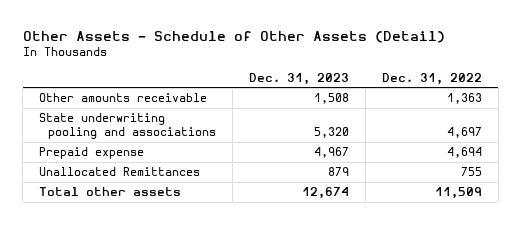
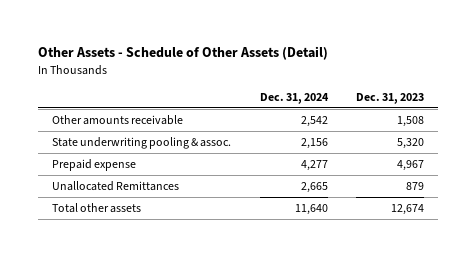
- | Dec. 31, 2023 | Dec. 31, 2022
+ | Dec. 31, 2024 | Dec. 31, 2023
- State underwriting pooling and associations | 5,320 | 4,697
+ State underwriting pooling & assoc. | 2,156 | 5,320

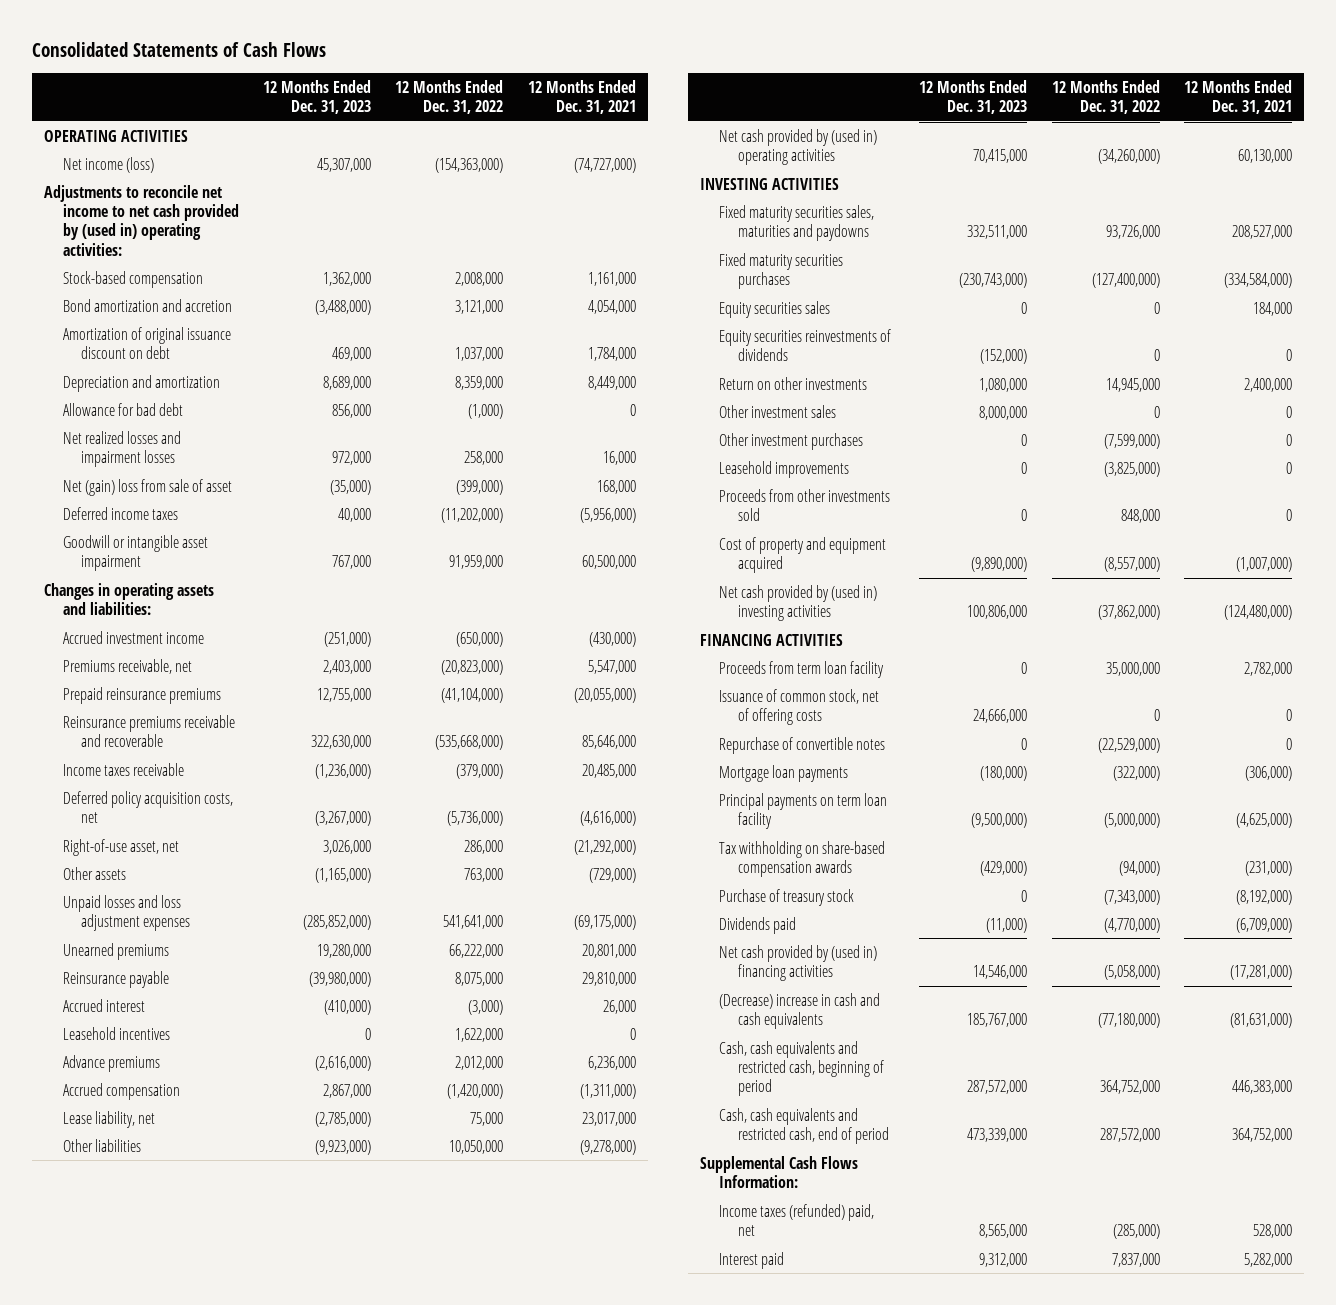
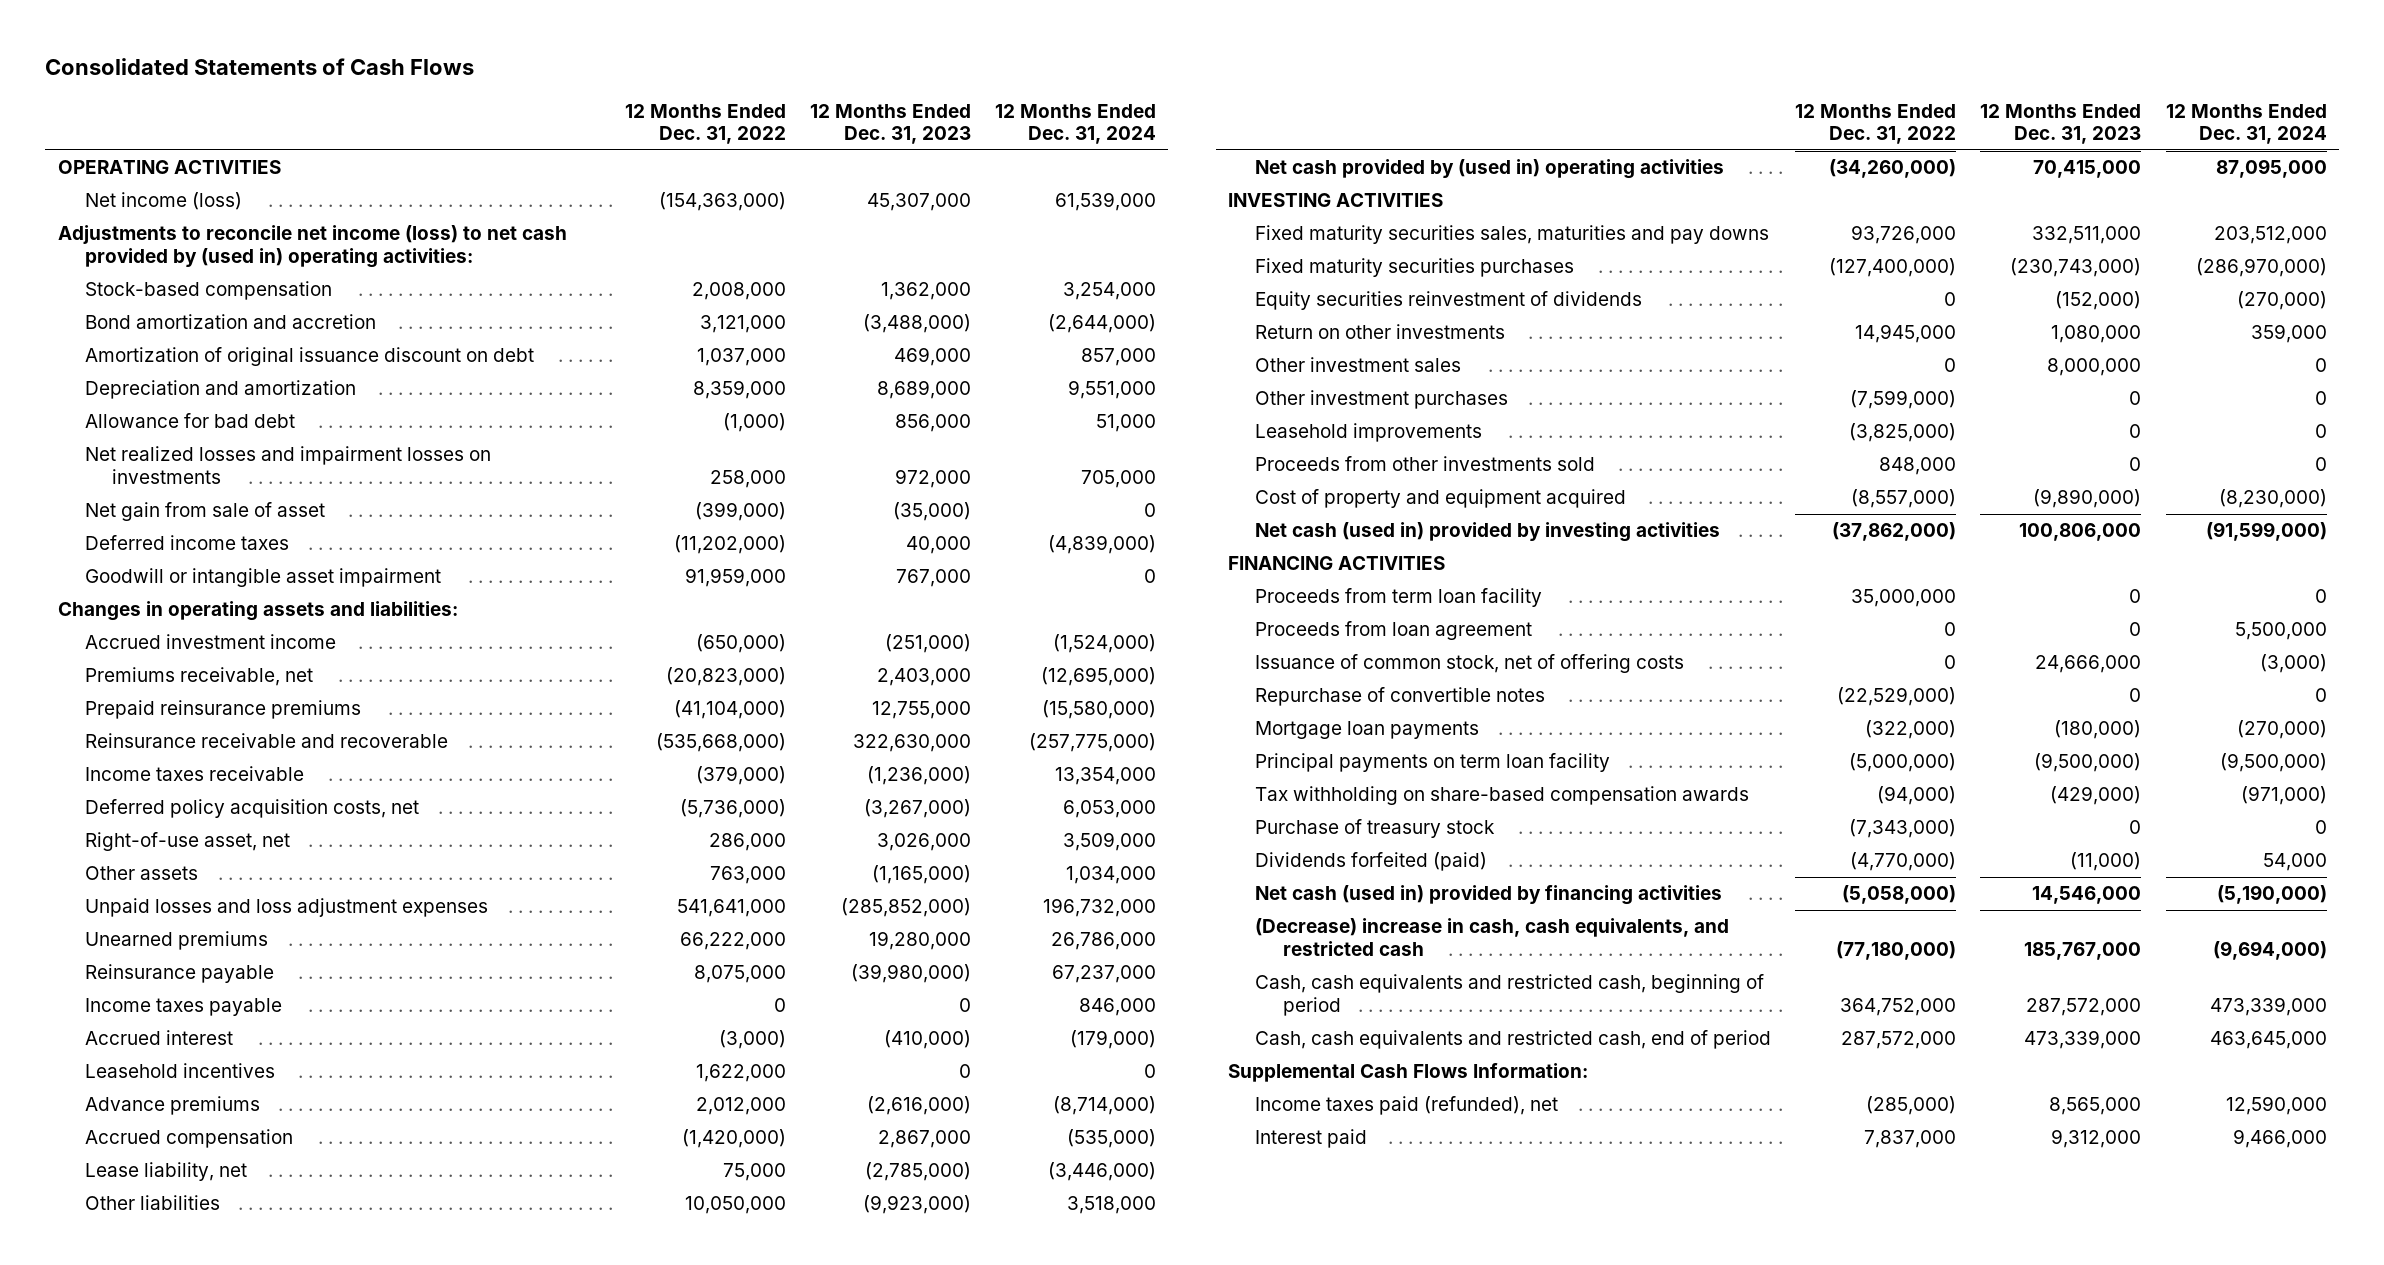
- | 12 Months Ended Dec. 31, 2023 | 12 Months Ended Dec. 31, 2022 | 12 Months Ended Dec. 31, 2021
+ | 12 Months Ended Dec. 31, 2022 | 12 Months Ended Dec. 31, 2023 | 12 Months Ended Dec. 31, 2024
- Adjustments to reconcile net income to net cash provided by (used in) operating activities:
+ Adjustments to reconcile net income (loss) to net cash provided by (used in) operating activities:
- Net realized losses and impairment losses | 972,000 | 258,000 | 16,000
- Net (gain) loss from sale of asset | (35,000) | (399,000) | 168,000
+ Net realized losses and impairment losses on investments | 258,000 | 972,000 | 705,000
+ Net gain from sale of asset | (399,000) | (35,000) | 0
- Reinsurance premiums receivable and recoverable | 322,630,000 | (535,668,000) | 85,646,000
+ Reinsurance receivable and recoverable | (535,668,000) | 322,630,000 | (257,775,000)
+ Income taxes payable | 0 | 0 | 846,000
- Fixed maturity securities sales, maturities and paydowns | 332,511,000 | 93,726,000 | 208,527,000
+ Fixed maturity securities sales, maturities and pay downs | 93,726,000 | 332,511,000 | 203,512,000
- Equity securities sales | 0 | 0 | 184,000
- Equity securities reinvestments of dividends | (152,000) | 0 | 0
+ Equity securities reinvestment of dividends | 0 | (152,000) | (270,000)
- Net cash provided by (used in) investing activities | 100,806,000 | (37,862,000) | (124,480,000)
+ Net cash (used in) provided by investing activities | (37,862,000) | 100,806,000 | (91,599,000)
+ Proceeds from loan agreement | 0 | 0 | 5,500,000
- Dividends paid | (11,000) | (4,770,000) | (6,709,000)
- Net cash provided by (used in) financing activities | 14,546,000 | (5,058,000) | (17,281,000)
- (Decrease) increase in cash and cash equivalents | 185,767,000 | (77,180,000) | (81,631,000)
+ Dividends forfeited (paid) | (4,770,000) | (11,000) | 54,000
+ Net cash (used in) provided by financing activities | (5,058,000) | 14,546,000 | (5,190,000)
+ (Decrease) increase in cash, cash equivalents, and restricted cash | (77,180,000) | 185,767,000 | (9,694,000)
- Income taxes (refunded) paid, net | 8,565,000 | (285,000) | 528,000
+ Income taxes paid (refunded), net | (285,000) | 8,565,000 | 12,590,000

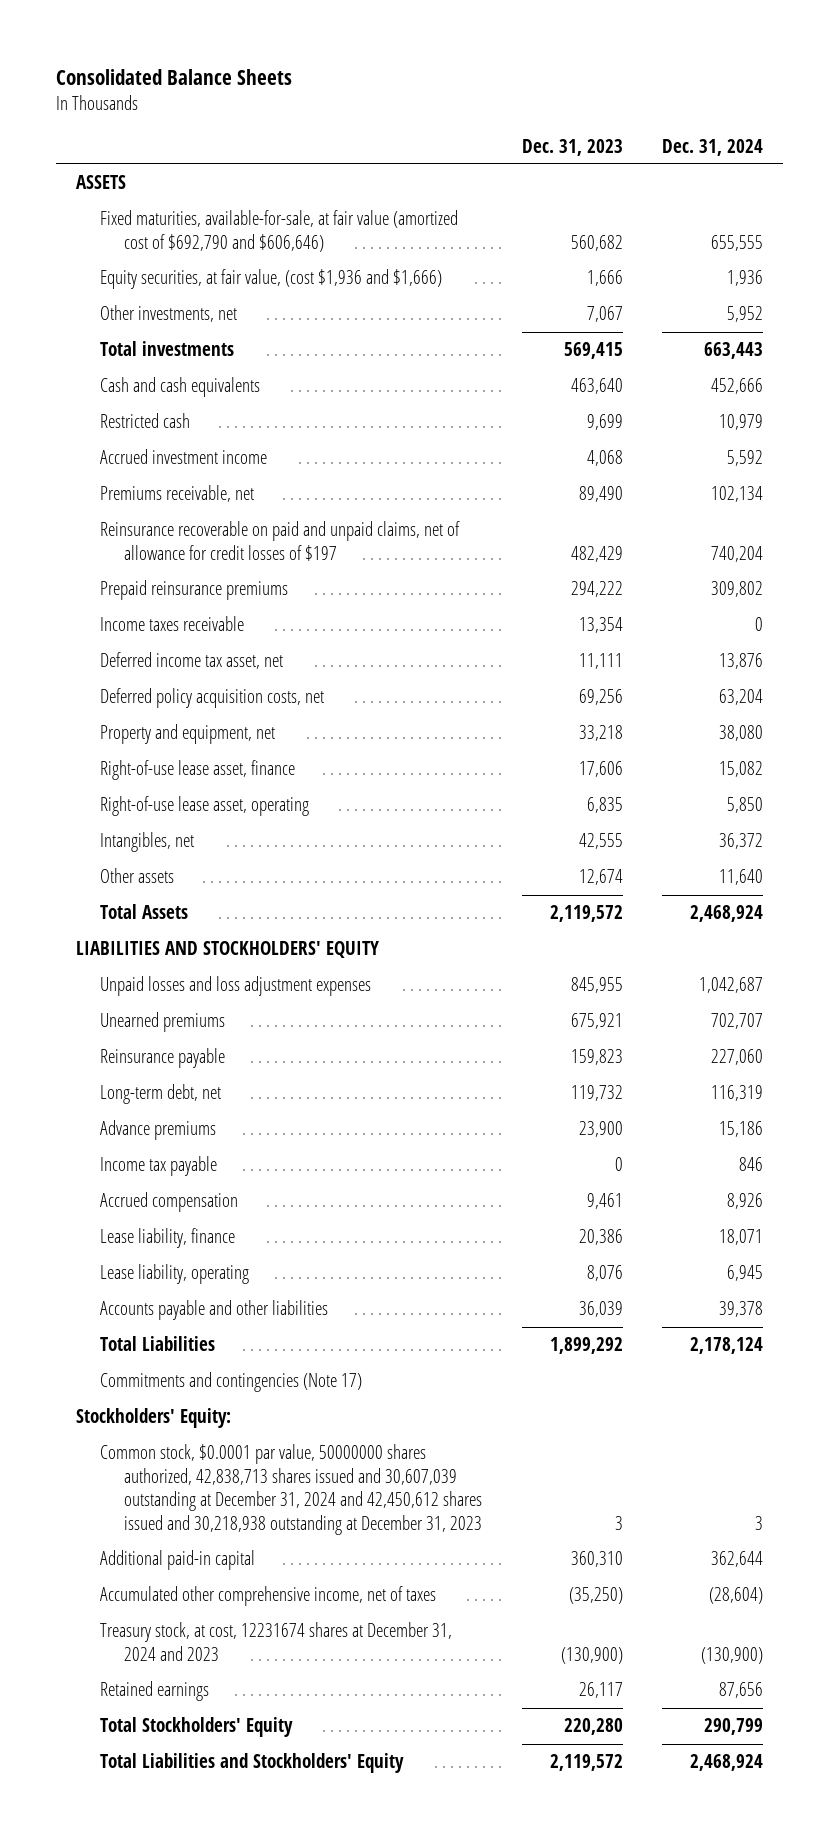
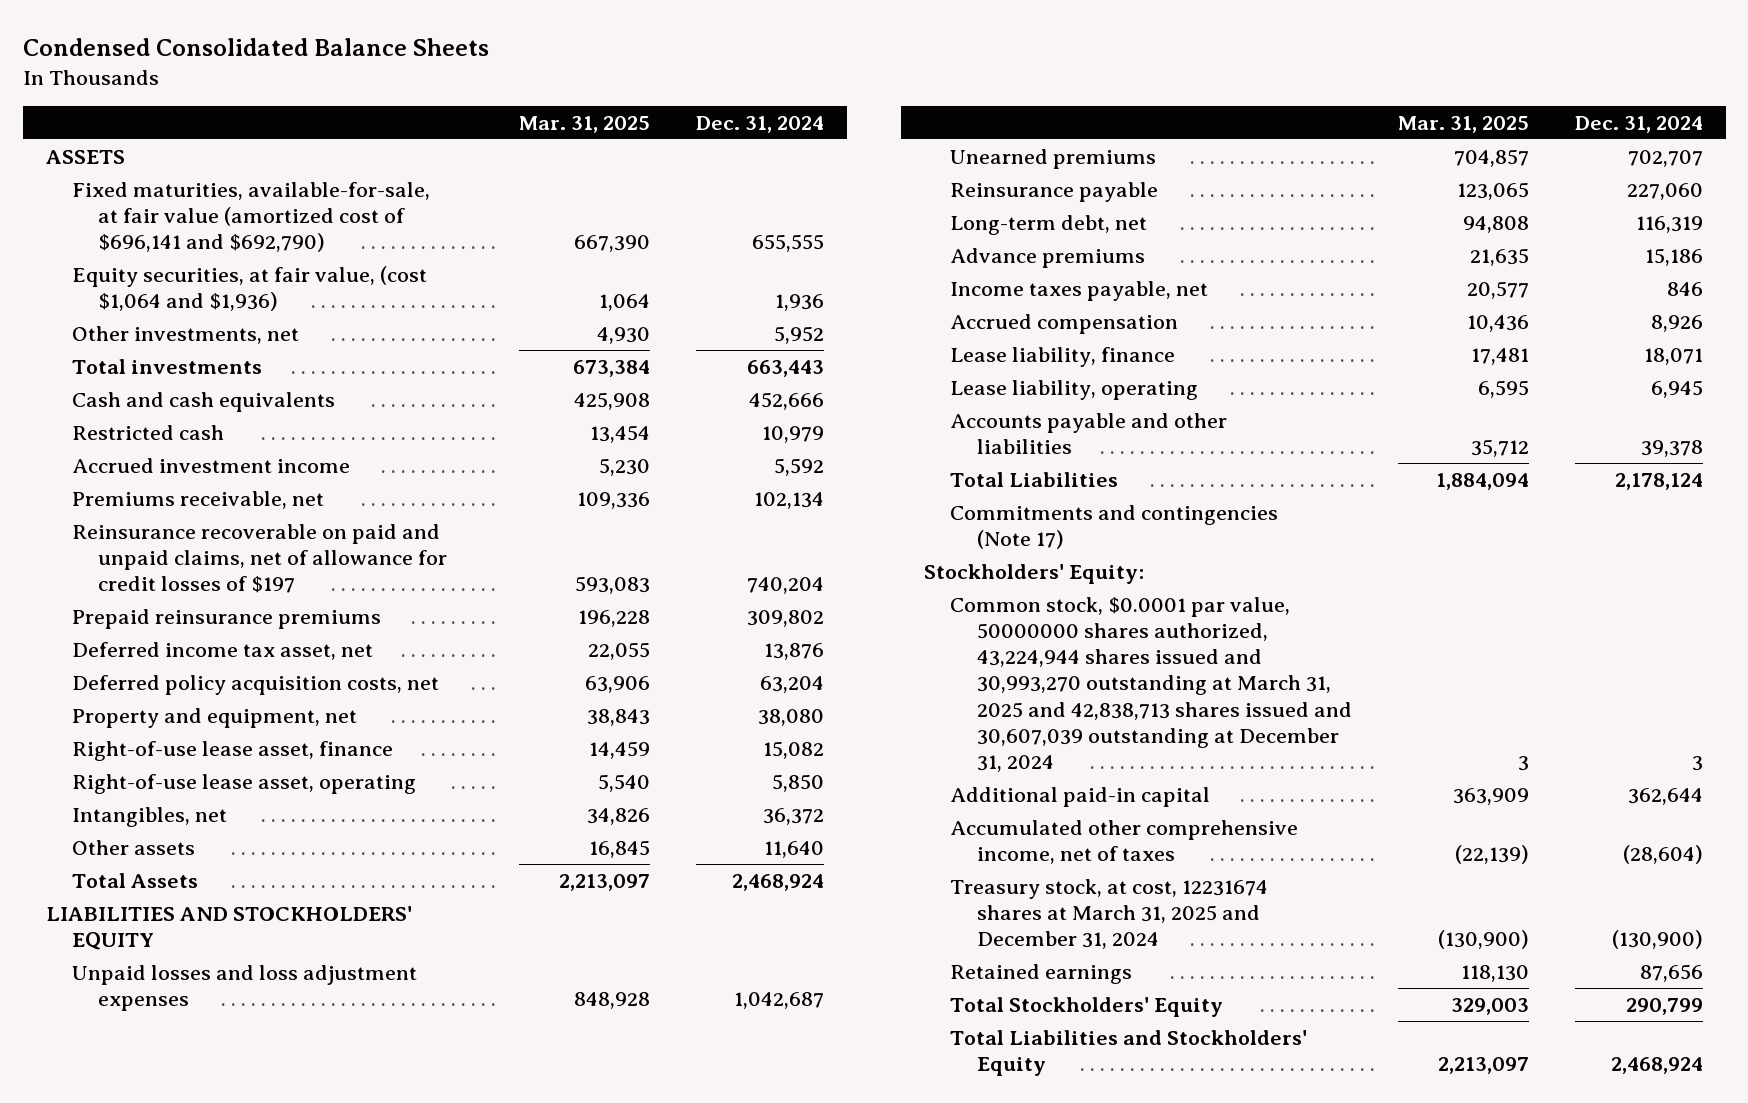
- Consolidated Balance Sheets
+ Condensed Consolidated Balance Sheets
- | Dec. 31, 2023 | Dec. 31, 2024
+ | Mar. 31, 2025 | Dec. 31, 2024
- Fixed maturities, available-for-sale, at fair value (amortized cost of $692,790 and $606,646) | 560,682 | 655,555
- Equity securities, at fair value, (cost $1,936 and $1,666) | 1,666 | 1,936
+ Fixed maturities, available-for-sale, at fair value (amortized cost of $696,141 and $692,790) | 667,390 | 655,555
+ Equity securities, at fair value, (cost $1,064 and $1,936) | 1,064 | 1,936
- Income taxes receivable | 13,354 | 0
- Income tax payable | 0 | 846
+ Income taxes payable, net | 20,577 | 846
- Common stock, $0.0001 par value, 50000000 shares authorized, 42,838,713 shares issued and 30,607,039 outstanding at December 31, 2024 and 42,450,612 shares issued and 30,218,938 outstanding at December 31, 2023 | 3 | 3
+ Common stock, $0.0001 par value, 50000000 shares authorized, 43,224,944 shares issued and 30,993,270 outstanding at March 31, 2025 and 42,838,713 shares issued and 30,607,039 outstanding at December 31, 2024 | 3 | 3
- Treasury stock, at cost, 12231674 shares at December 31, 2024 and 2023 | (130,900) | (130,900)
+ Treasury stock, at cost, 12231674 shares at March 31, 2025 and December 31, 2024 | (130,900) | (130,900)

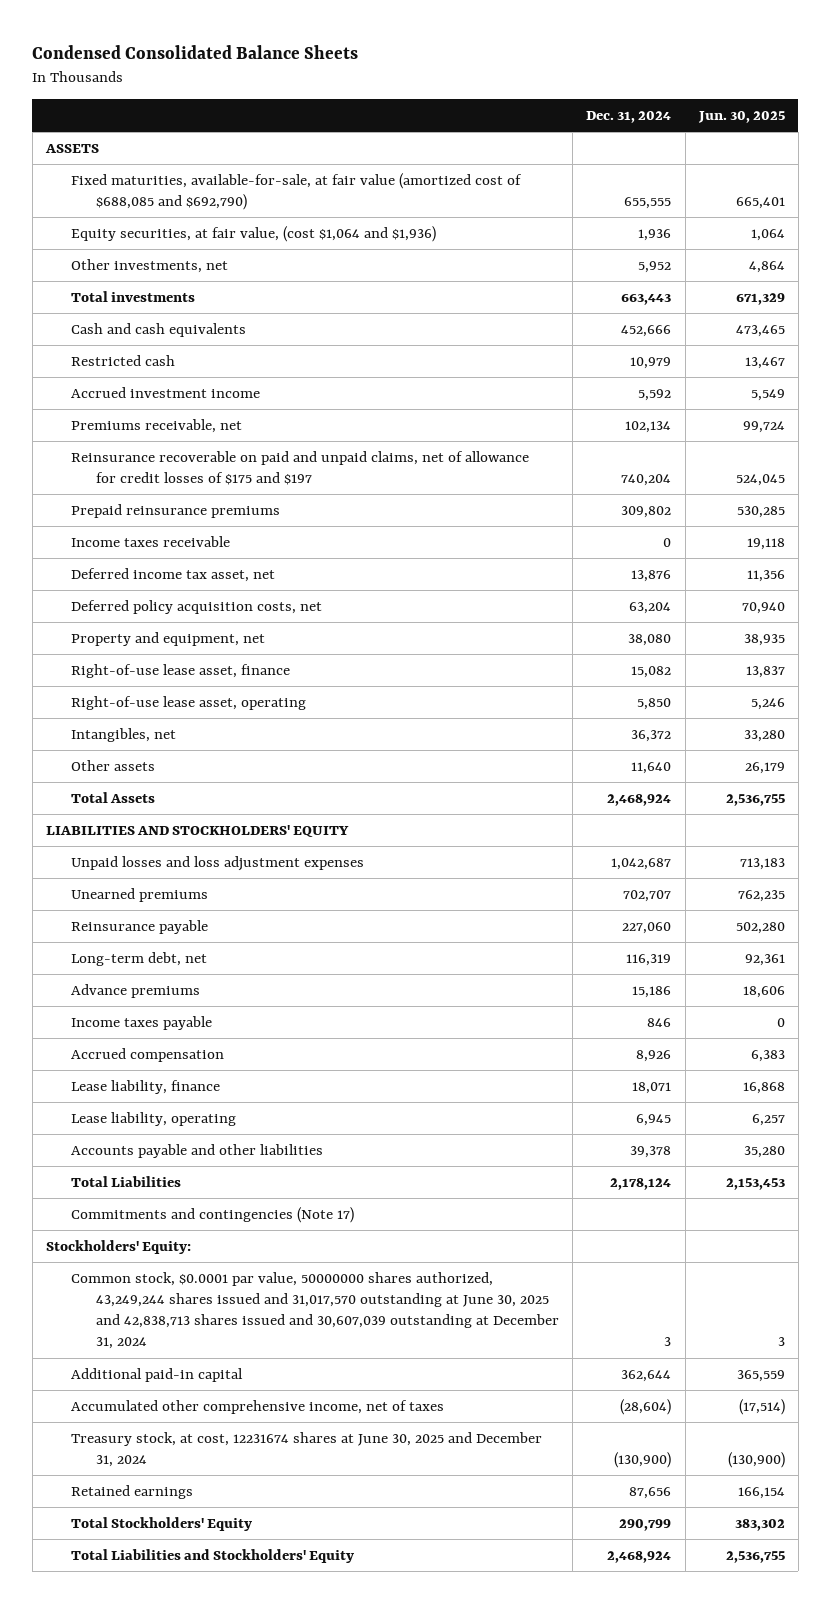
- | Mar. 31, 2025 | Dec. 31, 2024
+ | Dec. 31, 2024 | Jun. 30, 2025
- Fixed maturities, available-for-sale, at fair value (amortized cost of $696,141 and $692,790) | 667,390 | 655,555
+ Fixed maturities, available-for-sale, at fair value (amortized cost of $688,085 and $692,790) | 655,555 | 665,401
- Reinsurance recoverable on paid and unpaid claims, net of allowance for credit losses of $197 | 593,083 | 740,204
+ Reinsurance recoverable on paid and unpaid claims, net of allowance for credit losses of $175 and $197 | 740,204 | 524,045
+ Income taxes receivable | 0 | 19,118
- Income taxes payable, net | 20,577 | 846
+ Income taxes payable | 846 | 0
- Common stock, $0.0001 par value, 50000000 shares authorized, 43,224,944 shares issued and 30,993,270 outstanding at March 31, 2025 and 42,838,713 shares issued and 30,607,039 outstanding at December 31, 2024 | 3 | 3
+ Common stock, $0.0001 par value, 50000000 shares authorized, 43,249,244 shares issued and 31,017,570 outstanding at June 30, 2025 and 42,838,713 shares issued and 30,607,039 outstanding at December 31, 2024 | 3 | 3
- Treasury stock, at cost, 12231674 shares at March 31, 2025 and December 31, 2024 | (130,900) | (130,900)
+ Treasury stock, at cost, 12231674 shares at June 30, 2025 and December 31, 2024 | (130,900) | (130,900)

